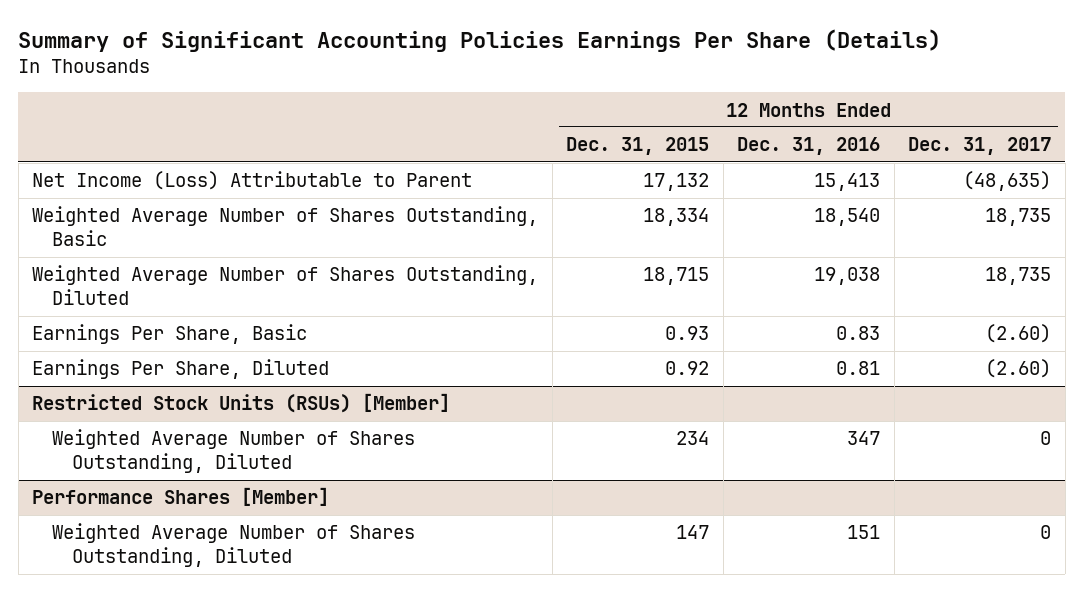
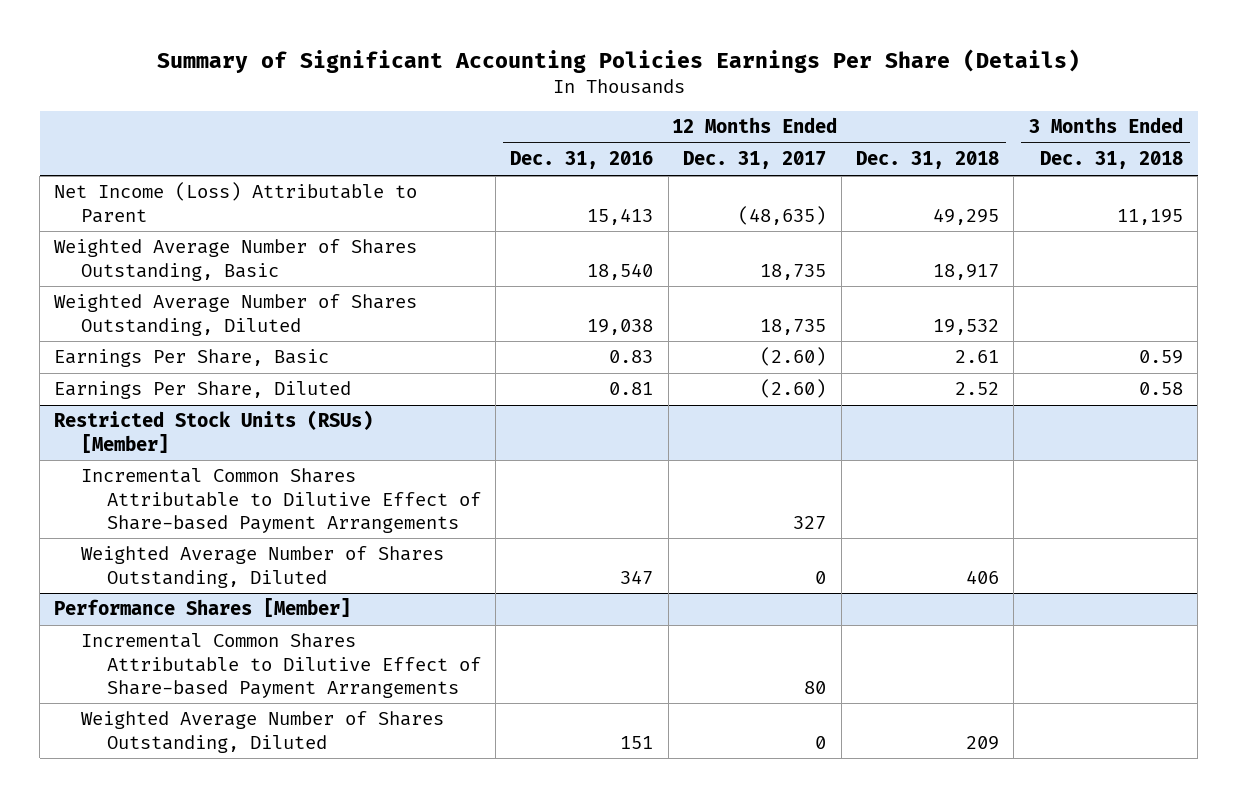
- | 12 Months Ended Dec. 31, 2015 | 12 Months Ended Dec. 31, 2016 | 12 Months Ended Dec. 31, 2017
+ | 12 Months Ended Dec. 31, 2016 | 12 Months Ended Dec. 31, 2017 | 12 Months Ended Dec. 31, 2018 | 3 Months Ended Dec. 31, 2018
@ Restricted Stock Units (RSUs) [Member]
+ Incremental Common Shares Attributable to Dilutive Effect of Share-based Payment Arrangements | | 327 | |
@ Performance Shares [Member]
+ Incremental Common Shares Attributable to Dilutive Effect of Share-based Payment Arrangements | | 80 | |

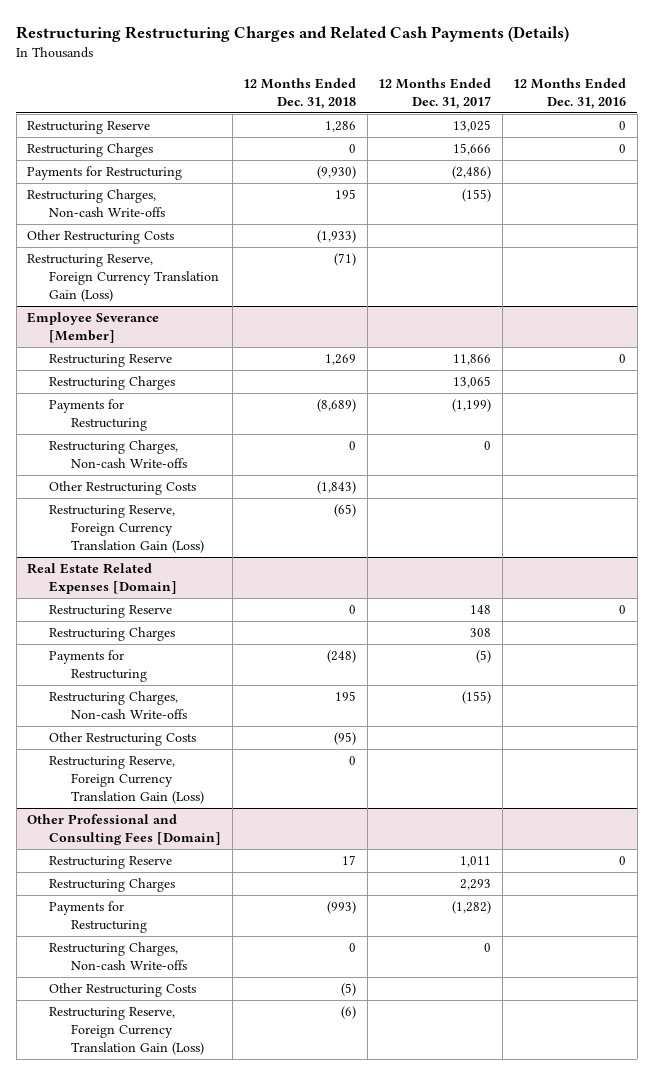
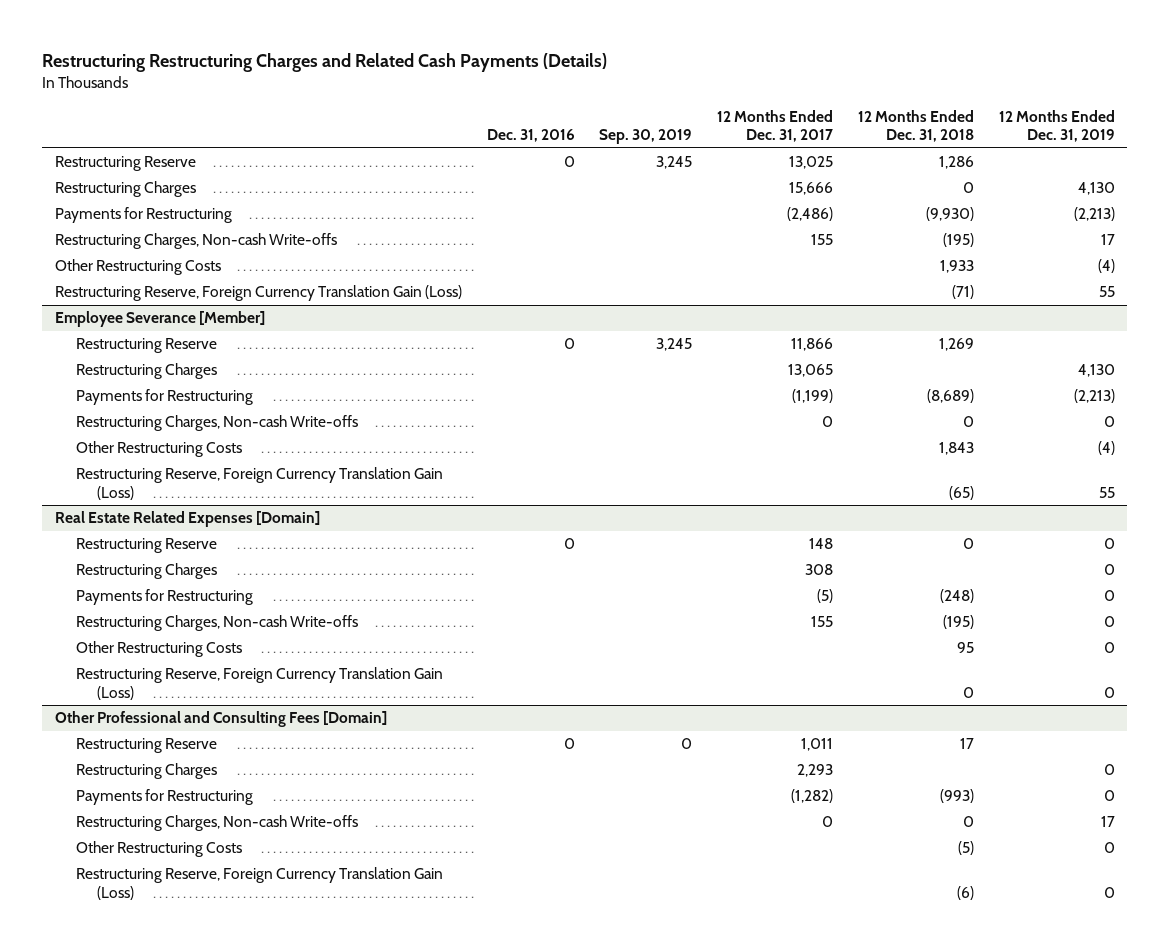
- | 12 Months Ended Dec. 31, 2018 | 12 Months Ended Dec. 31, 2017 | 12 Months Ended Dec. 31, 2016
+ | Dec. 31, 2016 | Sep. 30, 2019 | 12 Months Ended Dec. 31, 2017 | 12 Months Ended Dec. 31, 2018 | 12 Months Ended Dec. 31, 2019
- Restructuring Charges, Non-cash Write-offs | 195 | (155) |
- Other Restructuring Costs | (1,933) | |
+ Restructuring Charges, Non-cash Write-offs | | | 155 | (195) | 17
+ Other Restructuring Costs | | | | 1,933 | (4)
@ Employee Severance [Member]
- Other Restructuring Costs | (1,843) | |
+ Other Restructuring Costs | | | | 1,843 | (4)
@ Real Estate Related Expenses [Domain]
- Restructuring Charges, Non-cash Write-offs | 195 | (155) |
- Other Restructuring Costs | (95) | |
+ Restructuring Charges, Non-cash Write-offs | | | 155 | (195) | 0
+ Other Restructuring Costs | | | | 95 | 0

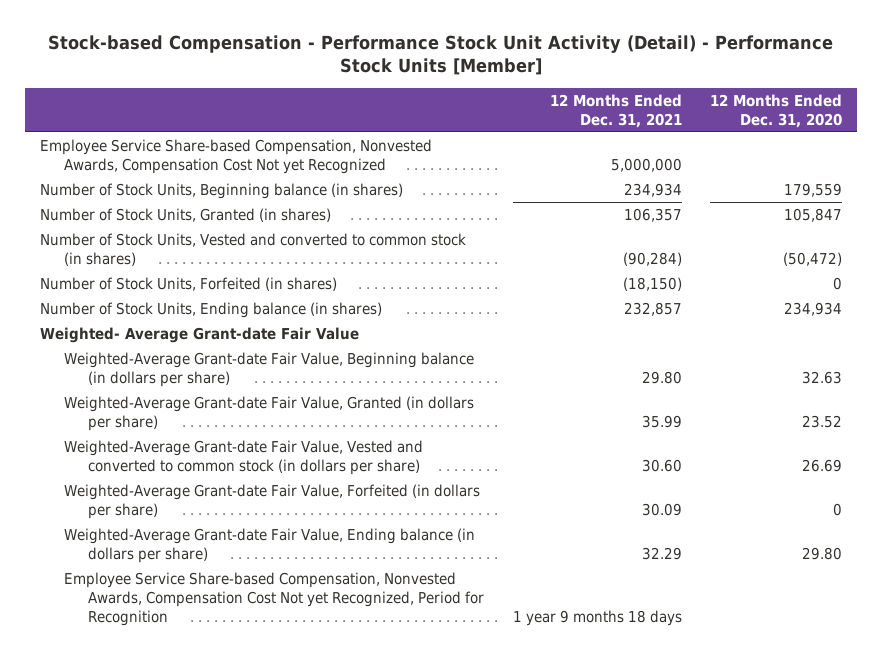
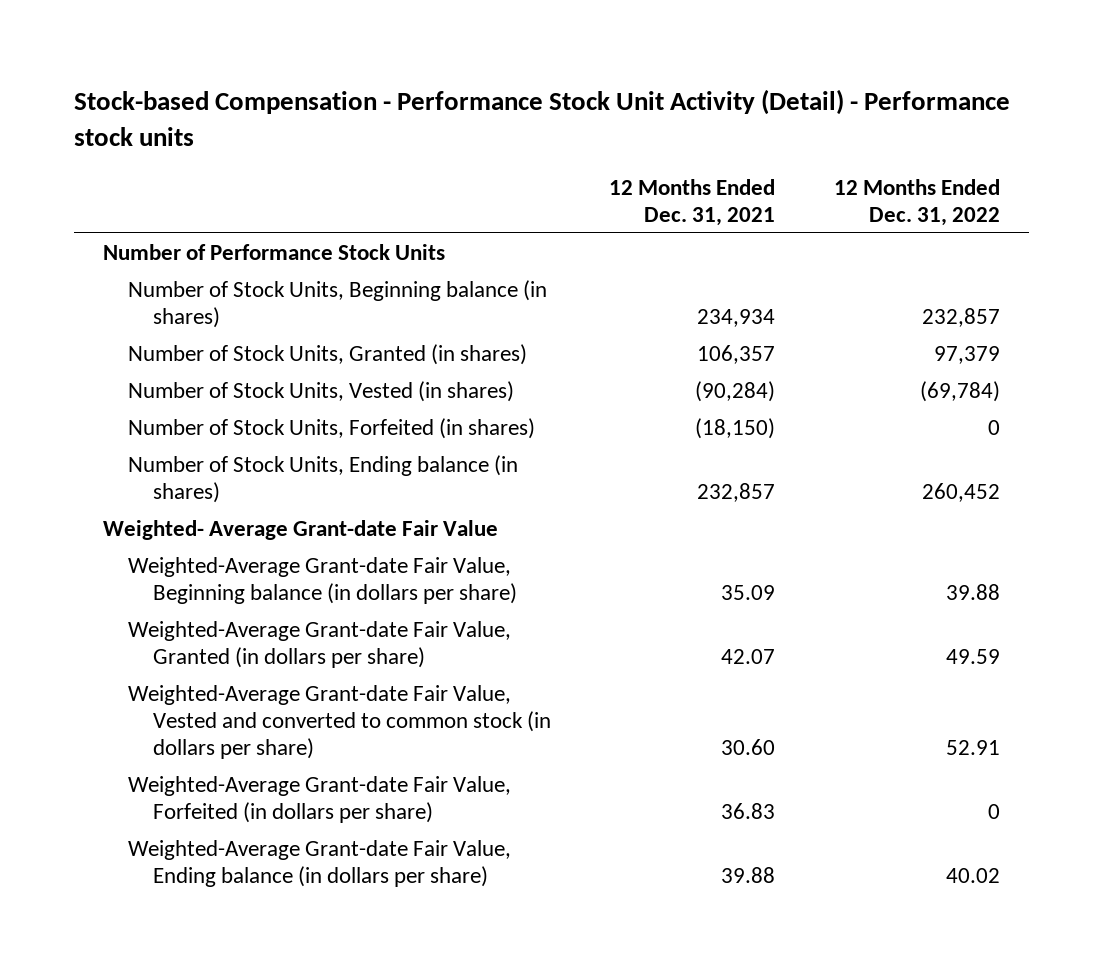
- Stock-based Compensation - Performance Stock Unit Activity (Detail) - Performance Stock Units [Member]
+ Stock-based Compensation - Performance Stock Unit Activity (Detail) - Performance stock units
- | 12 Months Ended Dec. 31, 2021 | 12 Months Ended Dec. 31, 2020
+ | 12 Months Ended Dec. 31, 2021 | 12 Months Ended Dec. 31, 2022
- Employee Service Share-based Compensation, Nonvested Awards, Compensation Cost Not yet Recognized | 5,000,000 |
+ Number of Performance Stock Units
- Number of Stock Units, Vested and converted to common stock (in shares) | (90,284) | (50,472)
+ Number of Stock Units, Vested (in shares) | (90,284) | (69,784)
- Weighted-Average Grant-date Fair Value, Beginning balance (in dollars per share) | 29.80 | 32.63
- Weighted-Average Grant-date Fair Value, Granted (in dollars per share) | 35.99 | 23.52
+ Weighted-Average Grant-date Fair Value, Beginning balance (in dollars per share) | 35.09 | 39.88
+ Weighted-Average Grant-date Fair Value, Granted (in dollars per share) | 42.07 | 49.59
- Weighted-Average Grant-date Fair Value, Forfeited (in dollars per share) | 30.09 | 0
- Weighted-Average Grant-date Fair Value, Ending balance (in dollars per share) | 32.29 | 29.80
- Employee Service Share-based Compensation, Nonvested Awards, Compensation Cost Not yet Recognized, Period for Recognition | 1 year 9 months 18 days |
+ Weighted-Average Grant-date Fair Value, Forfeited (in dollars per share) | 36.83 | 0
+ Weighted-Average Grant-date Fair Value, Ending balance (in dollars per share) | 39.88 | 40.02

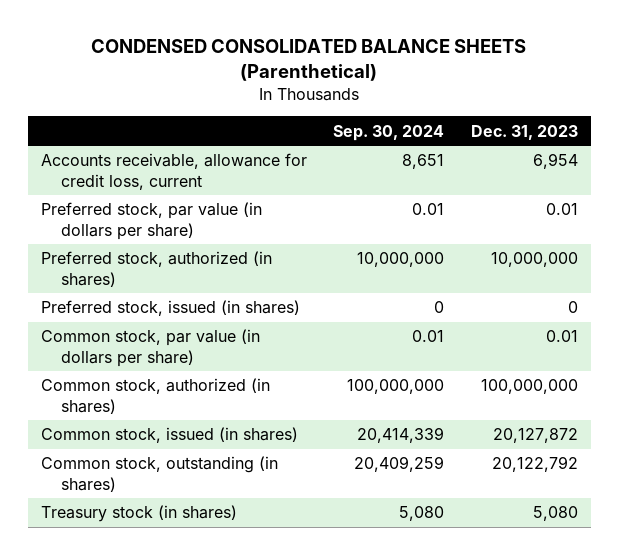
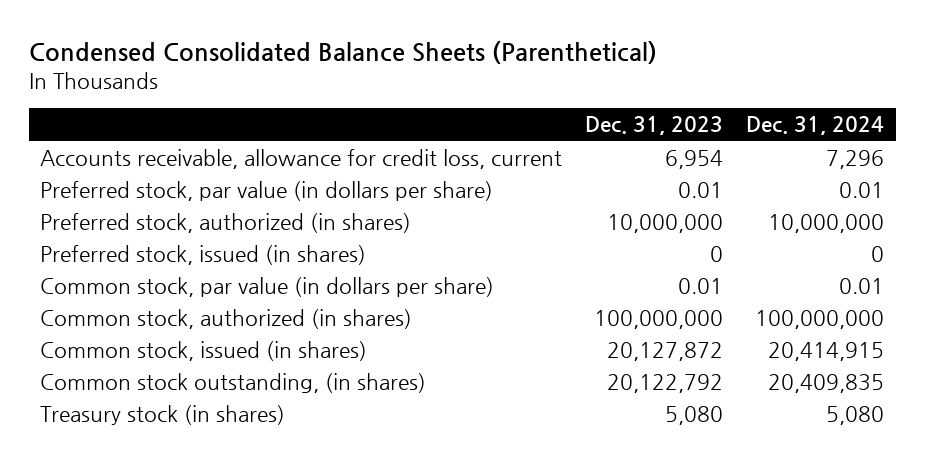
- CONDENSED CONSOLIDATED BALANCE SHEETS (Parenthetical)
+ Condensed Consolidated Balance Sheets (Parenthetical)
- | Sep. 30, 2024 | Dec. 31, 2023
+ | Dec. 31, 2023 | Dec. 31, 2024
- Common stock, outstanding (in shares) | 20,409,259 | 20,122,792
+ Common stock outstanding, (in shares) | 20,122,792 | 20,409,835

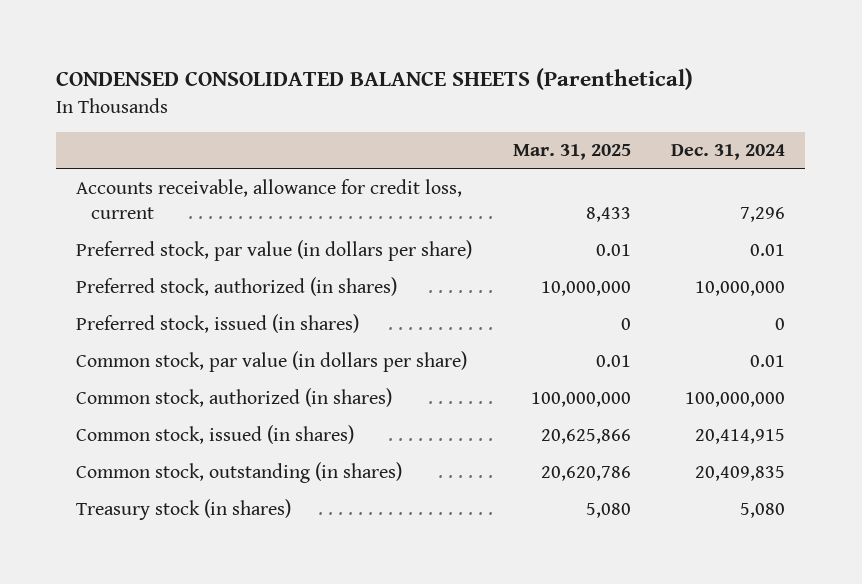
- Condensed Consolidated Balance Sheets (Parenthetical)
+ CONDENSED CONSOLIDATED BALANCE SHEETS (Parenthetical)
- | Dec. 31, 2023 | Dec. 31, 2024
+ | Mar. 31, 2025 | Dec. 31, 2024
- Common stock outstanding, (in shares) | 20,122,792 | 20,409,835
+ Common stock, outstanding (in shares) | 20,620,786 | 20,409,835

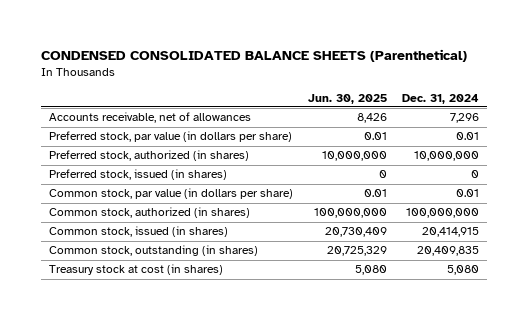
- | Mar. 31, 2025 | Dec. 31, 2024
+ | Jun. 30, 2025 | Dec. 31, 2024
- Accounts receivable, allowance for credit loss, current | 8,433 | 7,296
+ Accounts receivable, net of allowances | 8,426 | 7,296
- Treasury stock (in shares) | 5,080 | 5,080
+ Treasury stock at cost (in shares) | 5,080 | 5,080

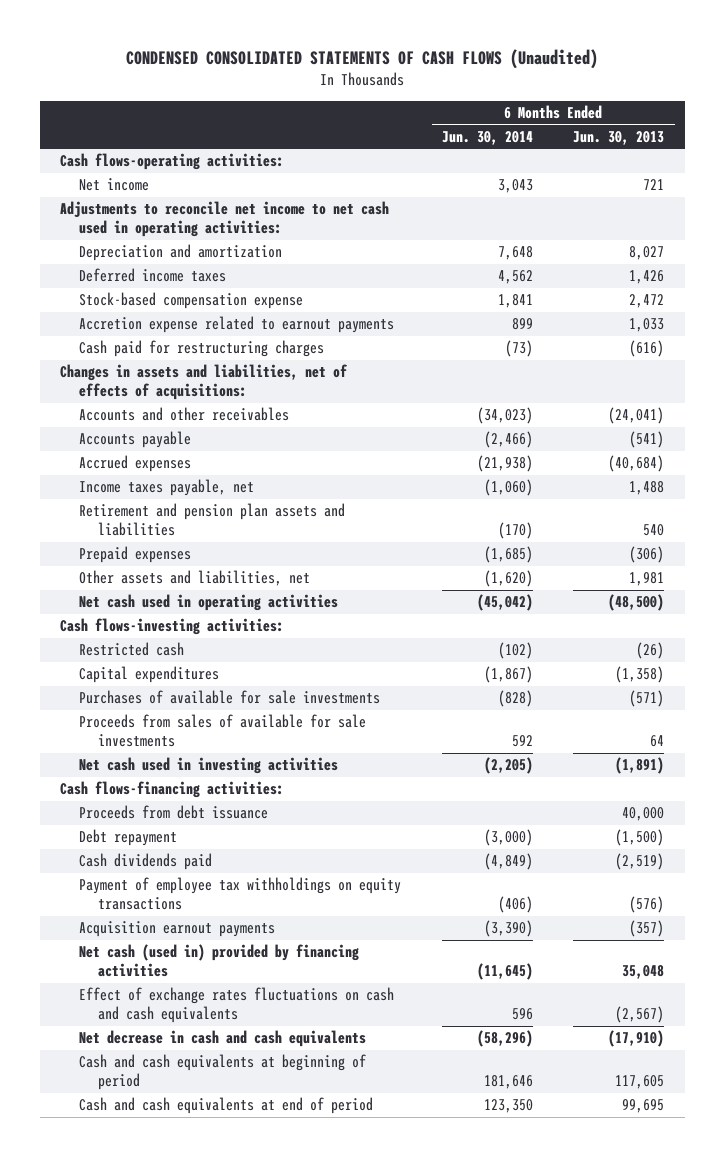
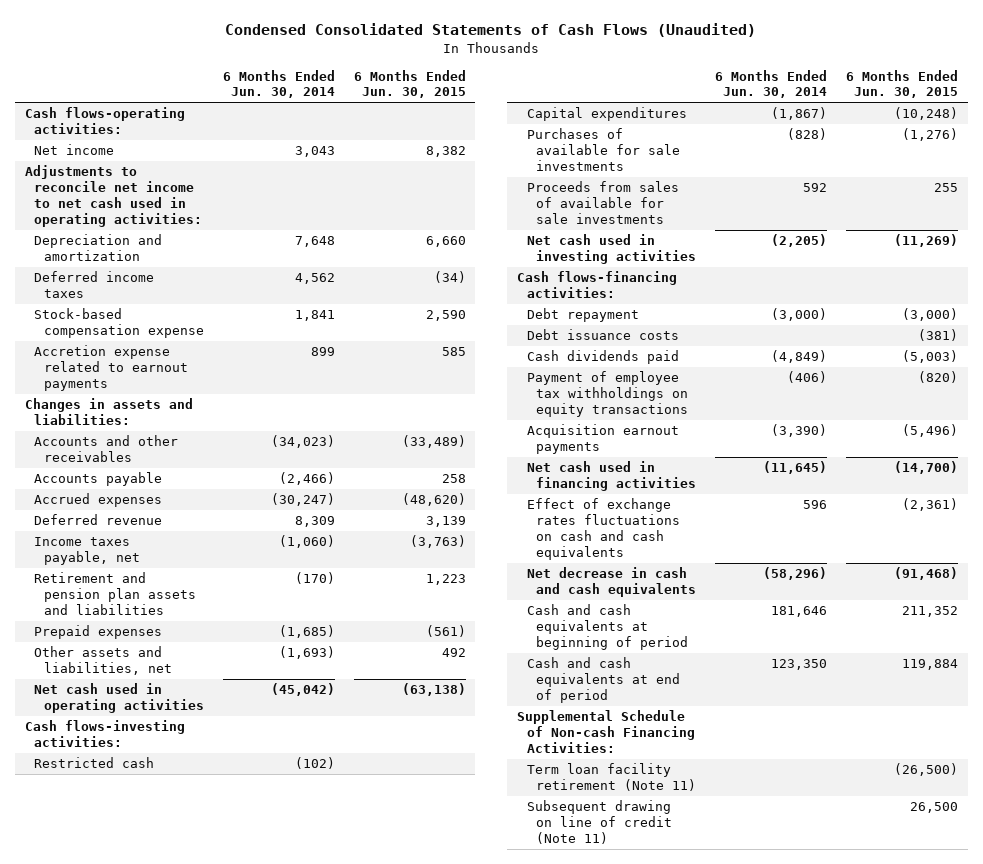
- CONDENSED CONSOLIDATED STATEMENTS OF CASH FLOWS (Unaudited)
+ Condensed Consolidated Statements of Cash Flows (Unaudited)
- | 6 Months Ended Jun. 30, 2014 | 6 Months Ended Jun. 30, 2013
+ | 6 Months Ended Jun. 30, 2014 | 6 Months Ended Jun. 30, 2015
- Cash paid for restructuring charges | (73) | (616)
- Changes in assets and liabilities, net of effects of acquisitions:
+ Changes in assets and liabilities:
- Accrued expenses | (21,938) | (40,684)
+ Accrued expenses | (30,247) | (48,620)
+ Deferred revenue | 8,309 | 3,139
- Other assets and liabilities, net | (1,620) | 1,981
+ Other assets and liabilities, net | (1,693) | 492
- Proceeds from debt issuance | | 40,000
+ Debt issuance costs | | (381)
- Net cash (used in) provided by financing activities | (11,645) | 35,048
+ Net cash used in financing activities | (11,645) | (14,700)
+ Supplemental Schedule of Non-cash Financing Activities:
+ Term loan facility retirement (Note 11) | | (26,500)
+ Subsequent drawing on line of credit (Note 11) | | 26,500

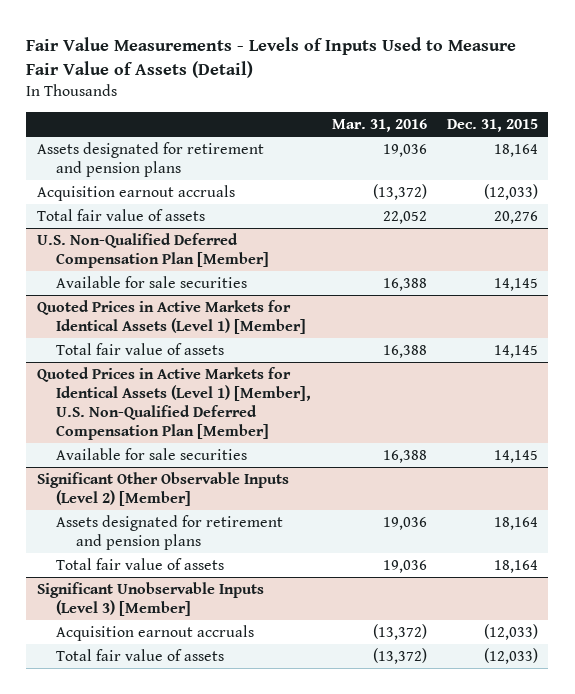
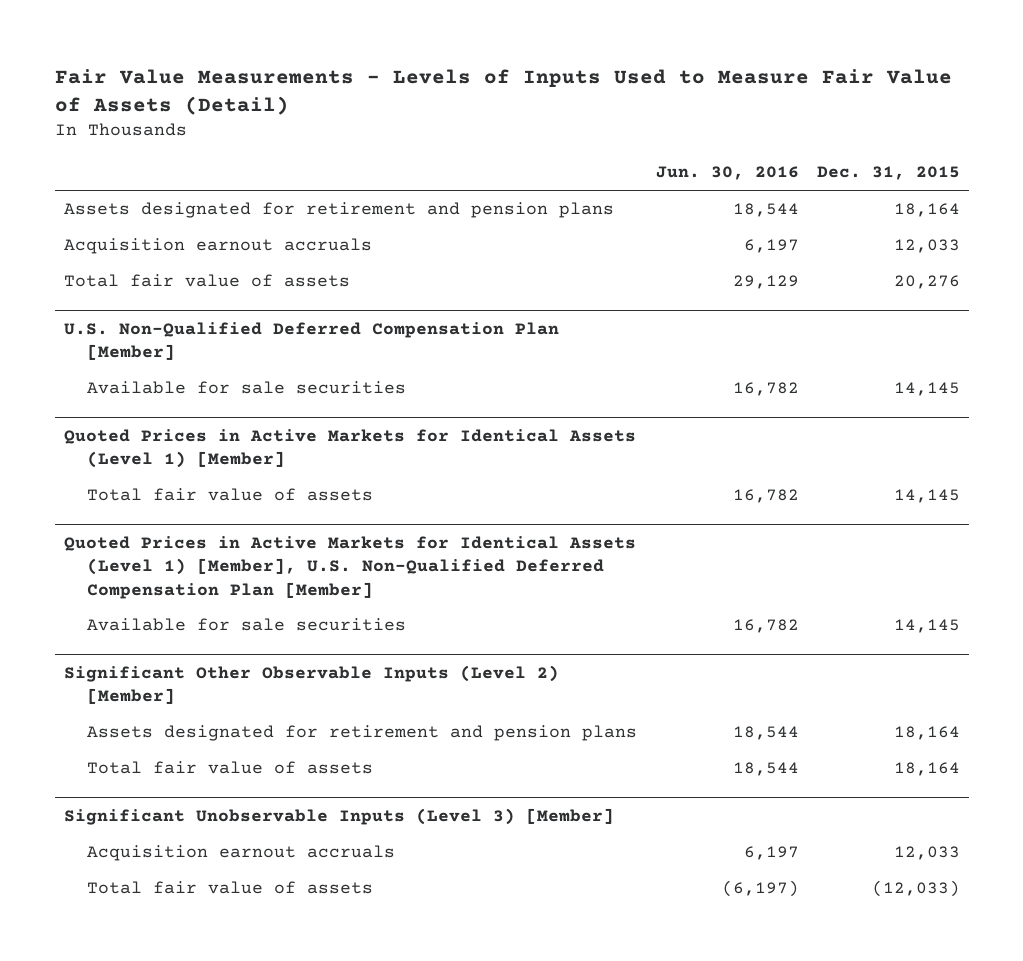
- | Mar. 31, 2016 | Dec. 31, 2015
+ | Jun. 30, 2016 | Dec. 31, 2015
- Acquisition earnout accruals | (13,372) | (12,033)
+ Acquisition earnout accruals | 6,197 | 12,033
@ Significant Unobservable Inputs (Level 3) [Member]
- Acquisition earnout accruals | (13,372) | (12,033)
+ Acquisition earnout accruals | 6,197 | 12,033

